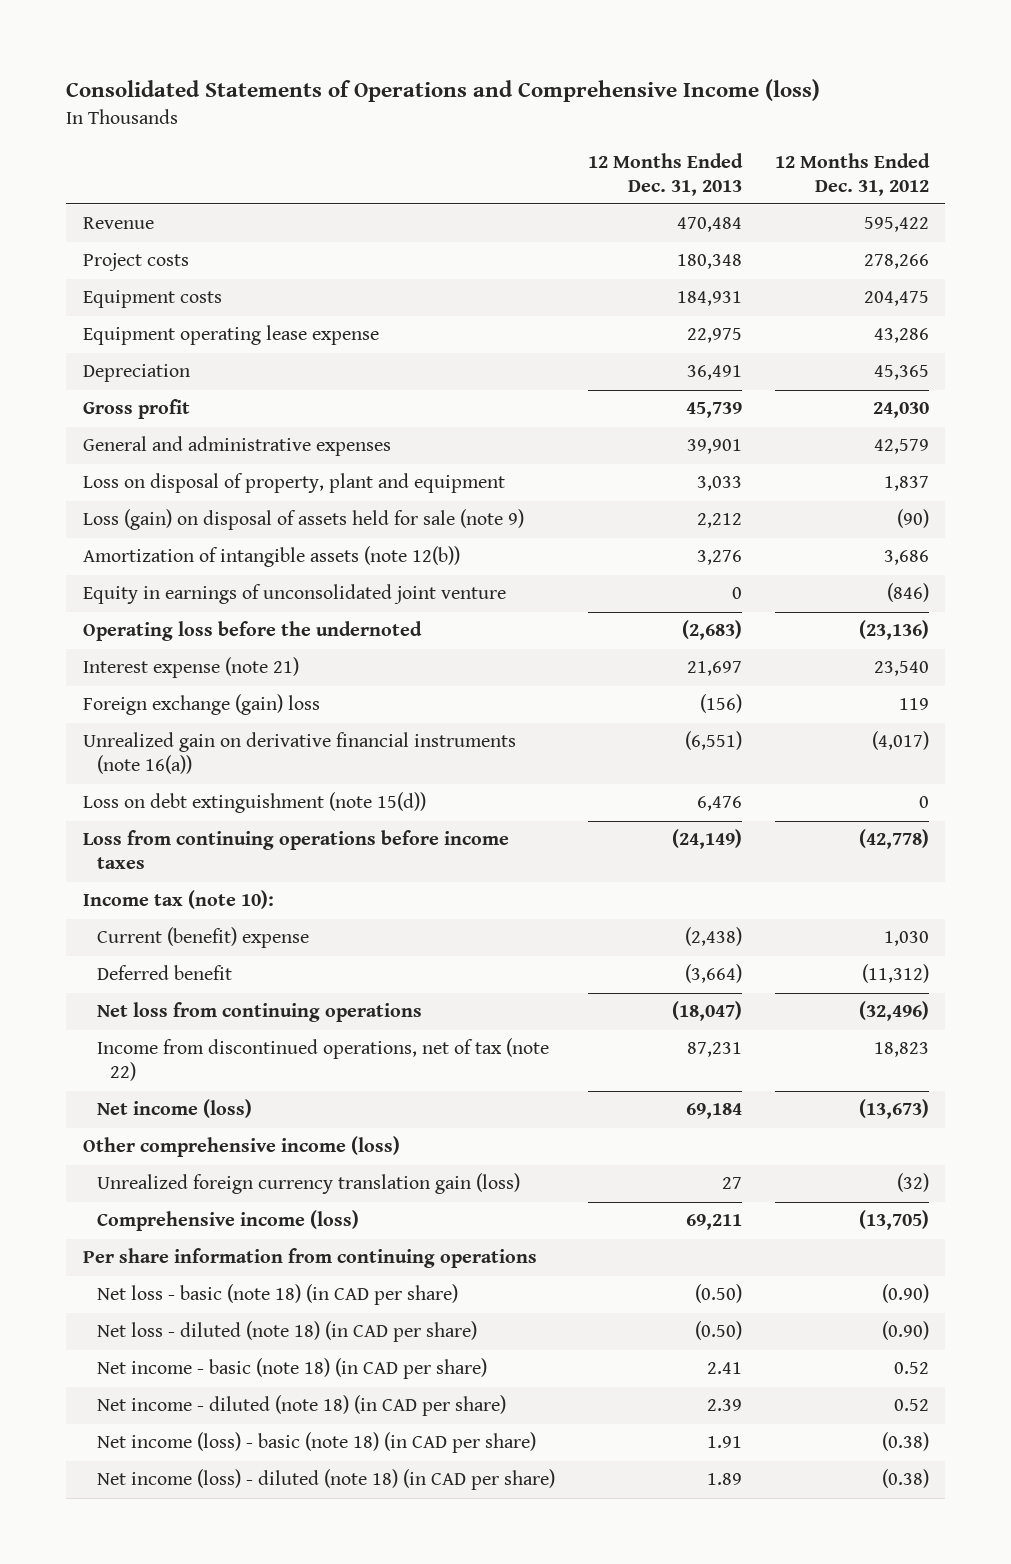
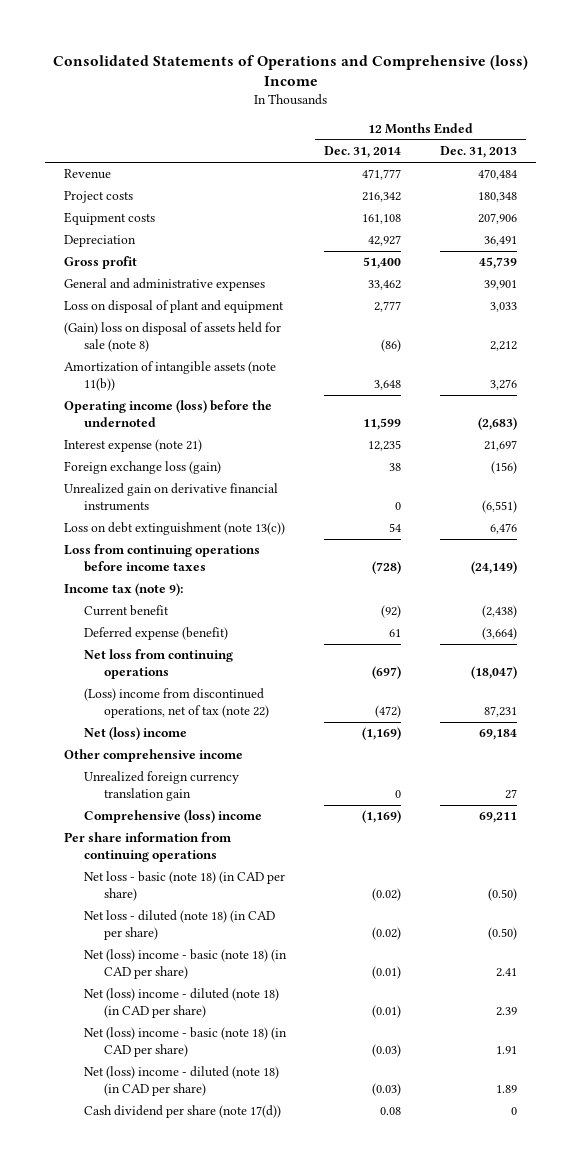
- Consolidated Statements of Operations and Comprehensive Income (loss)
+ Consolidated Statements of Operations and Comprehensive (loss) Income
- | 12 Months Ended Dec. 31, 2013 | 12 Months Ended Dec. 31, 2012
+ | 12 Months Ended Dec. 31, 2014 | 12 Months Ended Dec. 31, 2013
- Equipment costs | 184,931 | 204,475
- Equipment operating lease expense | 22,975 | 43,286
+ Equipment costs | 161,108 | 207,906
- Loss on disposal of property, plant and equipment | 3,033 | 1,837
- Loss (gain) on disposal of assets held for sale (note 9) | 2,212 | (90)
- Amortization of intangible assets (note 12(b)) | 3,276 | 3,686
- Equity in earnings of unconsolidated joint venture | 0 | (846)
- Operating loss before the undernoted | (2,683) | (23,136)
+ Loss on disposal of plant and equipment | 2,777 | 3,033
+ (Gain) loss on disposal of assets held for sale (note 8) | (86) | 2,212
+ Amortization of intangible assets (note 11(b)) | 3,648 | 3,276
+ Operating income (loss) before the undernoted | 11,599 | (2,683)
- Foreign exchange (gain) loss | (156) | 119
- Unrealized gain on derivative financial instruments (note 16(a)) | (6,551) | (4,017)
- Loss on debt extinguishment (note 15(d)) | 6,476 | 0
+ Foreign exchange loss (gain) | 38 | (156)
+ Unrealized gain on derivative financial instruments | 0 | (6,551)
+ Loss on debt extinguishment (note 13(c)) | 54 | 6,476
- Income tax (note 10):
- Current (benefit) expense | (2,438) | 1,030
- Deferred benefit | (3,664) | (11,312)
+ Income tax (note 9):
+ Current benefit | (92) | (2,438)
+ Deferred expense (benefit) | 61 | (3,664)
- Income from discontinued operations, net of tax (note 22) | 87,231 | 18,823
- Net income (loss) | 69,184 | (13,673)
- Other comprehensive income (loss)
- Unrealized foreign currency translation gain (loss) | 27 | (32)
- Comprehensive income (loss) | 69,211 | (13,705)
+ (Loss) income from discontinued operations, net of tax (note 22) | (472) | 87,231
+ Net (loss) income | (1,169) | 69,184
+ Other comprehensive income
+ Unrealized foreign currency translation gain | 0 | 27
+ Comprehensive (loss) income | (1,169) | 69,211
- Net income - basic (note 18) (in CAD per share) | 2.41 | 0.52
- Net income - diluted (note 18) (in CAD per share) | 2.39 | 0.52
- Net income (loss) - basic (note 18) (in CAD per share) | 1.91 | (0.38)
- Net income (loss) - diluted (note 18) (in CAD per share) | 1.89 | (0.38)
+ Net (loss) income - basic (note 18) (in CAD per share) | (0.01) | 2.41
+ Net (loss) income - diluted (note 18) (in CAD per share) | (0.01) | 2.39
+ Net (loss) income - basic (note 18) (in CAD per share) | (0.03) | 1.91
+ Net (loss) income - diluted (note 18) (in CAD per share) | (0.03) | 1.89
+ Cash dividend per share (note 17(d)) | 0.08 | 0

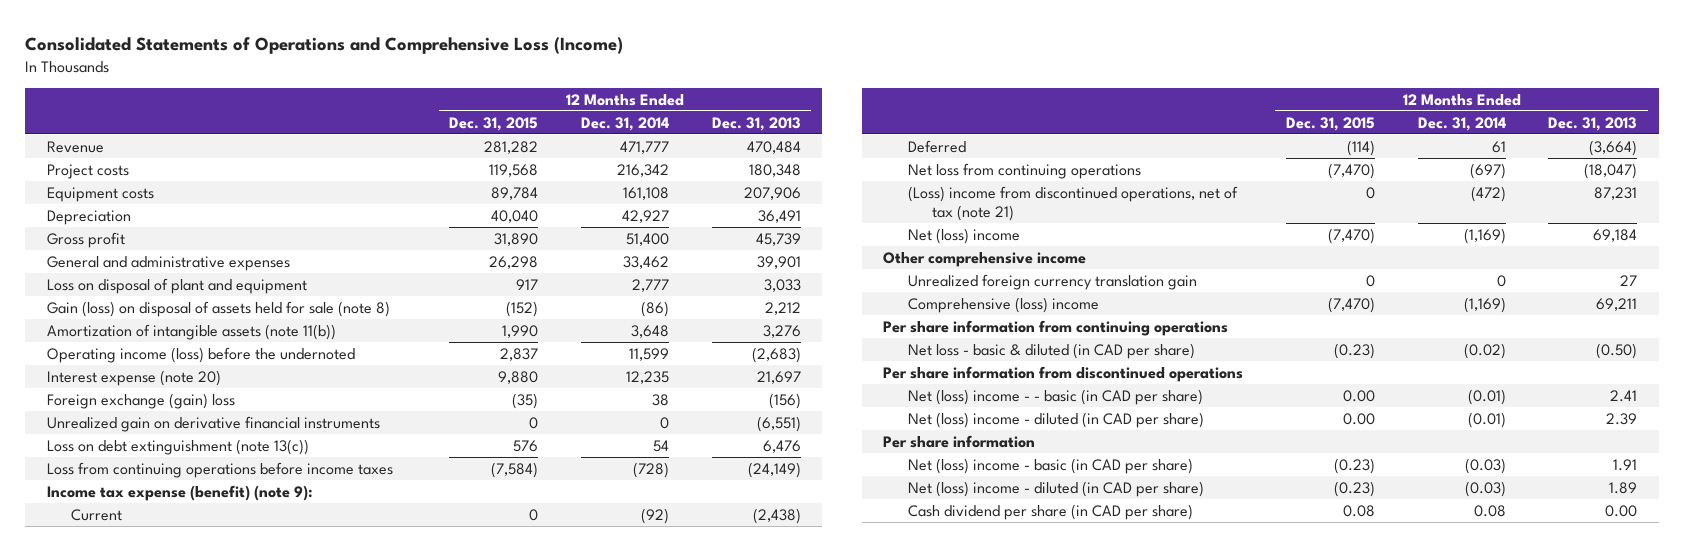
- Consolidated Statements of Operations and Comprehensive (loss) Income
+ Consolidated Statements of Operations and Comprehensive Loss (Income)
- | 12 Months Ended Dec. 31, 2014 | 12 Months Ended Dec. 31, 2013
+ | 12 Months Ended Dec. 31, 2015 | 12 Months Ended Dec. 31, 2014 | 12 Months Ended Dec. 31, 2013
- (Gain) loss on disposal of assets held for sale (note 8) | (86) | 2,212
+ Gain (loss) on disposal of assets held for sale (note 8) | (152) | (86) | 2,212
- Interest expense (note 21) | 12,235 | 21,697
- Foreign exchange loss (gain) | 38 | (156)
+ Interest expense (note 20) | 9,880 | 12,235 | 21,697
+ Foreign exchange (gain) loss | (35) | 38 | (156)
- Income tax (note 9):
- Current benefit | (92) | (2,438)
- Deferred expense (benefit) | 61 | (3,664)
+ Income tax expense (benefit) (note 9):
+ Current | 0 | (92) | (2,438)
+ Deferred | (114) | 61 | (3,664)
- (Loss) income from discontinued operations, net of tax (note 22) | (472) | 87,231
+ (Loss) income from discontinued operations, net of tax (note 21) | 0 | (472) | 87,231
- Net loss - basic (note 18) (in CAD per share) | (0.02) | (0.50)
- Net loss - diluted (note 18) (in CAD per share) | (0.02) | (0.50)
- Net (loss) income - basic (note 18) (in CAD per share) | (0.01) | 2.41
- Net (loss) income - diluted (note 18) (in CAD per share) | (0.01) | 2.39
- Net (loss) income - basic (note 18) (in CAD per share) | (0.03) | 1.91
- Net (loss) income - diluted (note 18) (in CAD per share) | (0.03) | 1.89
- Cash dividend per share (note 17(d)) | 0.08 | 0
+ Net loss - basic & diluted (in CAD per share) | (0.23) | (0.02) | (0.50)
+ Per share information from discontinued operations
+ Net (loss) income - - basic (in CAD per share) | 0.00 | (0.01) | 2.41
+ Net (loss) income - diluted (in CAD per share) | 0.00 | (0.01) | 2.39
+ Per share information
+ Net (loss) income - basic (in CAD per share) | (0.23) | (0.03) | 1.91
+ Net (loss) income - diluted (in CAD per share) | (0.23) | (0.03) | 1.89
+ Cash dividend per share (in CAD per share) | 0.08 | 0.08 | 0.00

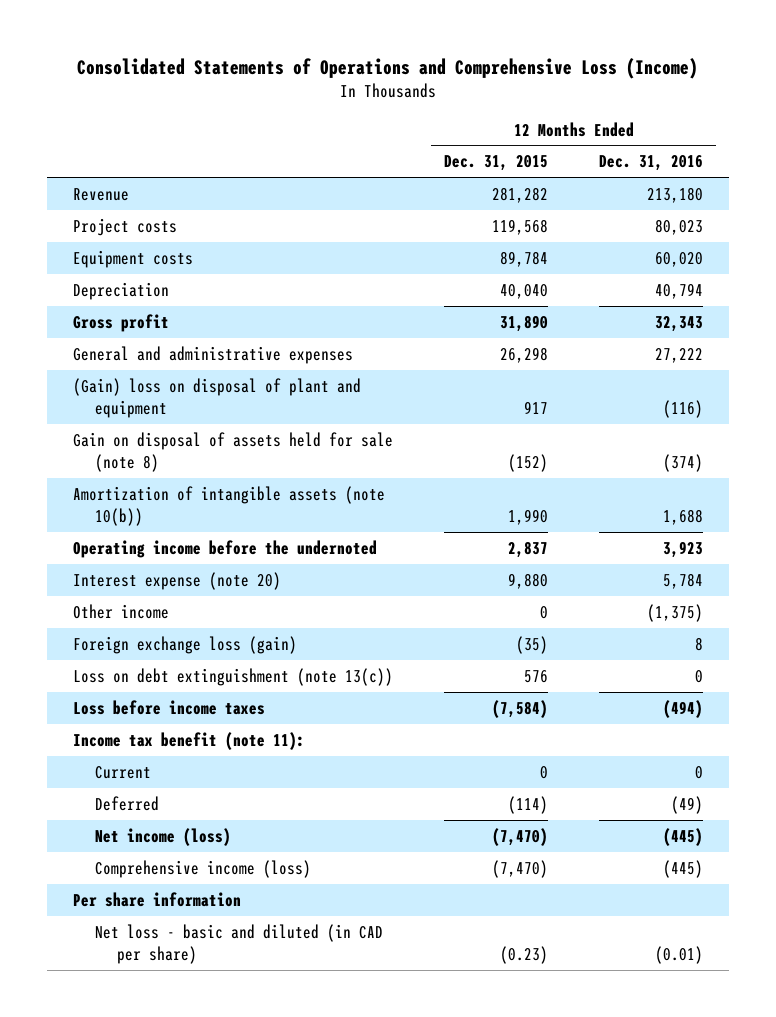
- | 12 Months Ended Dec. 31, 2015 | 12 Months Ended Dec. 31, 2014 | 12 Months Ended Dec. 31, 2013
+ | 12 Months Ended Dec. 31, 2015 | 12 Months Ended Dec. 31, 2016
- Loss on disposal of plant and equipment | 917 | 2,777 | 3,033
- Gain (loss) on disposal of assets held for sale (note 8) | (152) | (86) | 2,212
- Amortization of intangible assets (note 11(b)) | 1,990 | 3,648 | 3,276
- Operating income (loss) before the undernoted | 2,837 | 11,599 | (2,683)
+ (Gain) loss on disposal of plant and equipment | 917 | (116)
+ Gain on disposal of assets held for sale (note 8) | (152) | (374)
+ Amortization of intangible assets (note 10(b)) | 1,990 | 1,688
+ Operating income before the undernoted | 2,837 | 3,923
- Foreign exchange (gain) loss | (35) | 38 | (156)
- Unrealized gain on derivative financial instruments | 0 | 0 | (6,551)
+ Other income | 0 | (1,375)
+ Foreign exchange loss (gain) | (35) | 8
- Loss from continuing operations before income taxes | (7,584) | (728) | (24,149)
- Income tax expense (benefit) (note 9):
+ Loss before income taxes | (7,584) | (494)
+ Income tax benefit (note 11):
- Net loss from continuing operations | (7,470) | (697) | (18,047)
- (Loss) income from discontinued operations, net of tax (note 21) | 0 | (472) | 87,231
- Net (loss) income | (7,470) | (1,169) | 69,184
- Other comprehensive income
- Unrealized foreign currency translation gain | 0 | 0 | 27
- Comprehensive (loss) income | (7,470) | (1,169) | 69,211
- Per share information from continuing operations
- Net loss - basic & diluted (in CAD per share) | (0.23) | (0.02) | (0.50)
- Per share information from discontinued operations
- Net (loss) income - - basic (in CAD per share) | 0.00 | (0.01) | 2.41
- Net (loss) income - diluted (in CAD per share) | 0.00 | (0.01) | 2.39
+ Net income (loss) | (7,470) | (445)
+ Comprehensive income (loss) | (7,470) | (445)
- Net (loss) income - basic (in CAD per share) | (0.23) | (0.03) | 1.91
- Net (loss) income - diluted (in CAD per share) | (0.23) | (0.03) | 1.89
- Cash dividend per share (in CAD per share) | 0.08 | 0.08 | 0.00
+ Net loss - basic and diluted (in CAD per share) | (0.23) | (0.01)

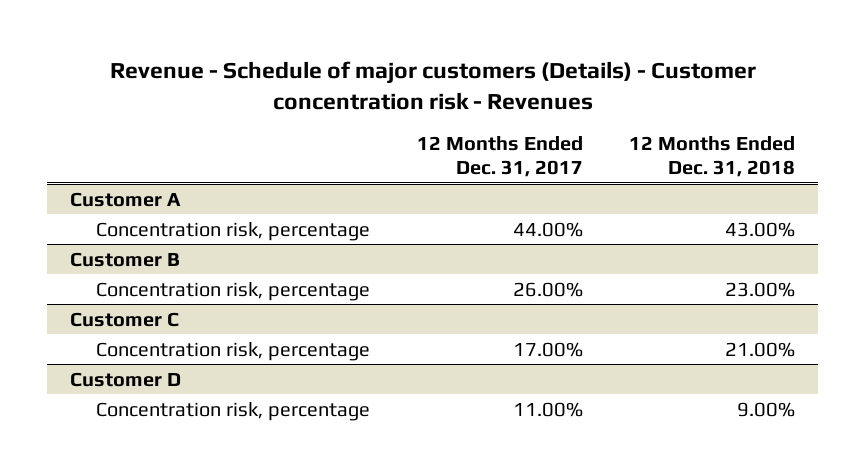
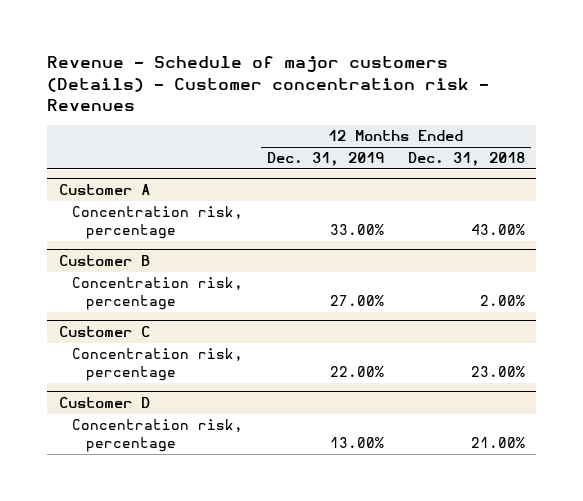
- | 12 Months Ended Dec. 31, 2017 | 12 Months Ended Dec. 31, 2018
+ | 12 Months Ended Dec. 31, 2019 | 12 Months Ended Dec. 31, 2018
@ Customer B
- Concentration risk, percentage | 26.00% | 23.00%
+ Concentration risk, percentage | 27.00% | 2.00%
@ Customer C
- Concentration risk, percentage | 17.00% | 21.00%
+ Concentration risk, percentage | 22.00% | 23.00%
@ Customer D
- Concentration risk, percentage | 11.00% | 9.00%
+ Concentration risk, percentage | 13.00% | 21.00%

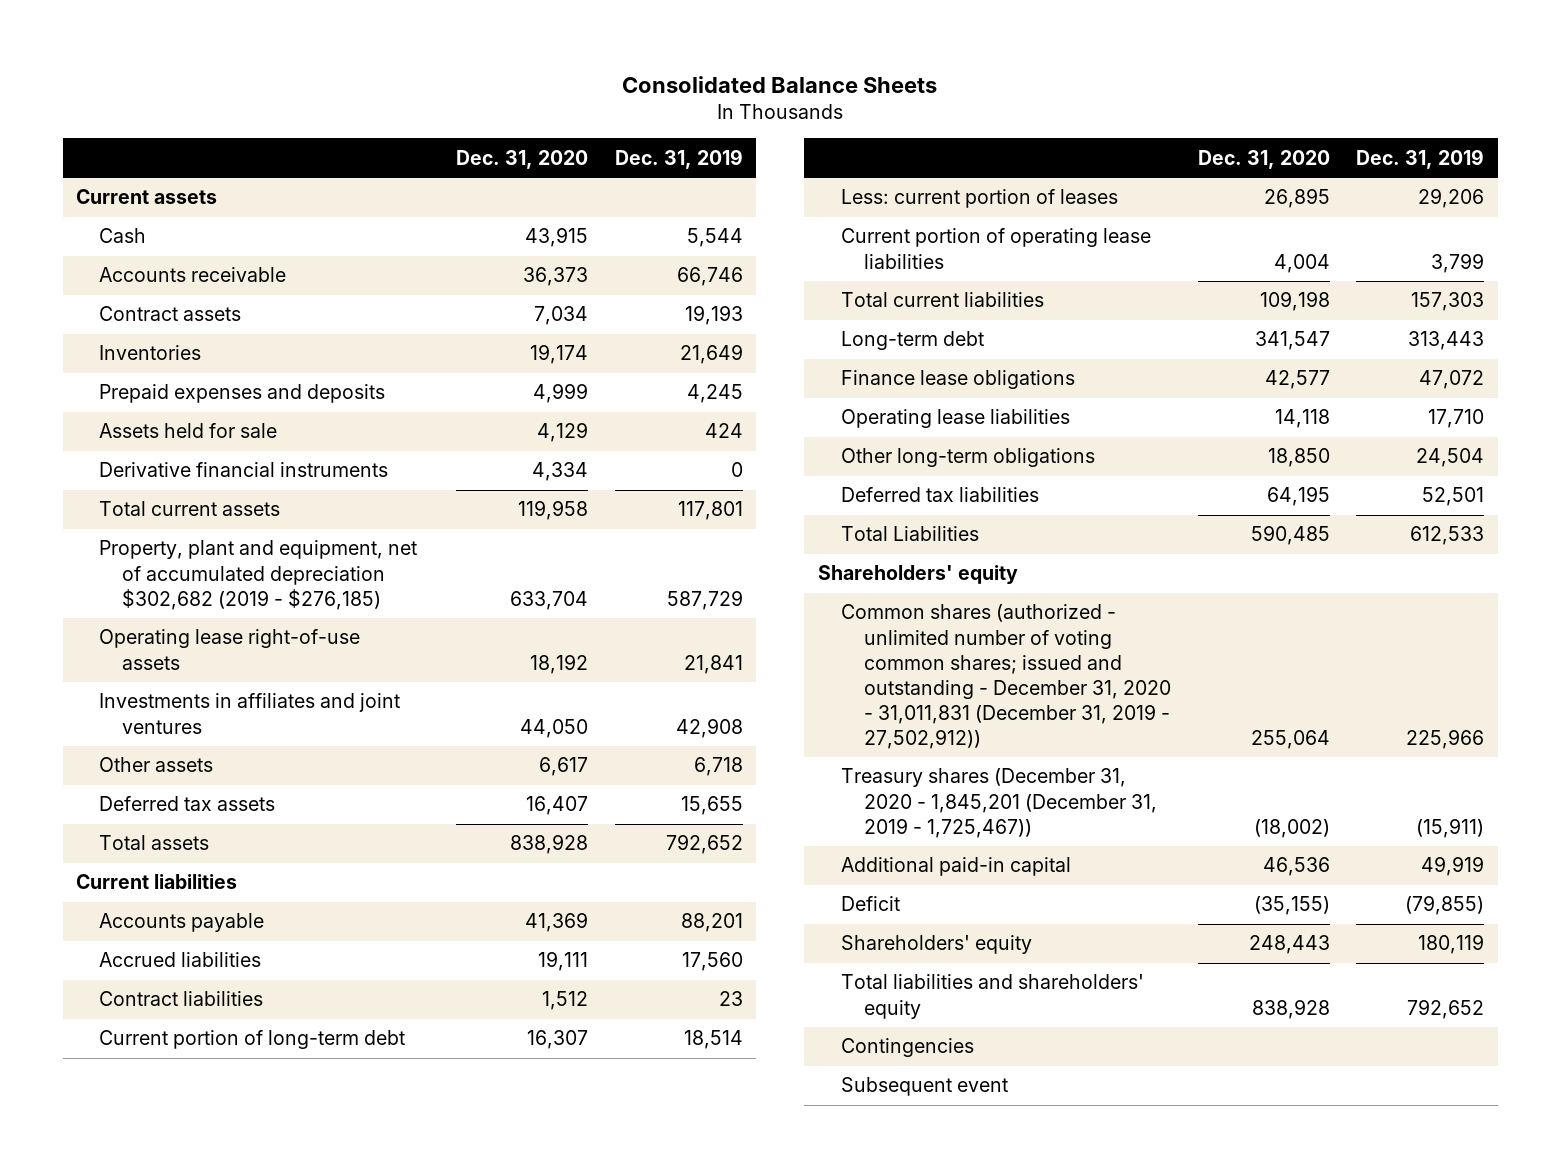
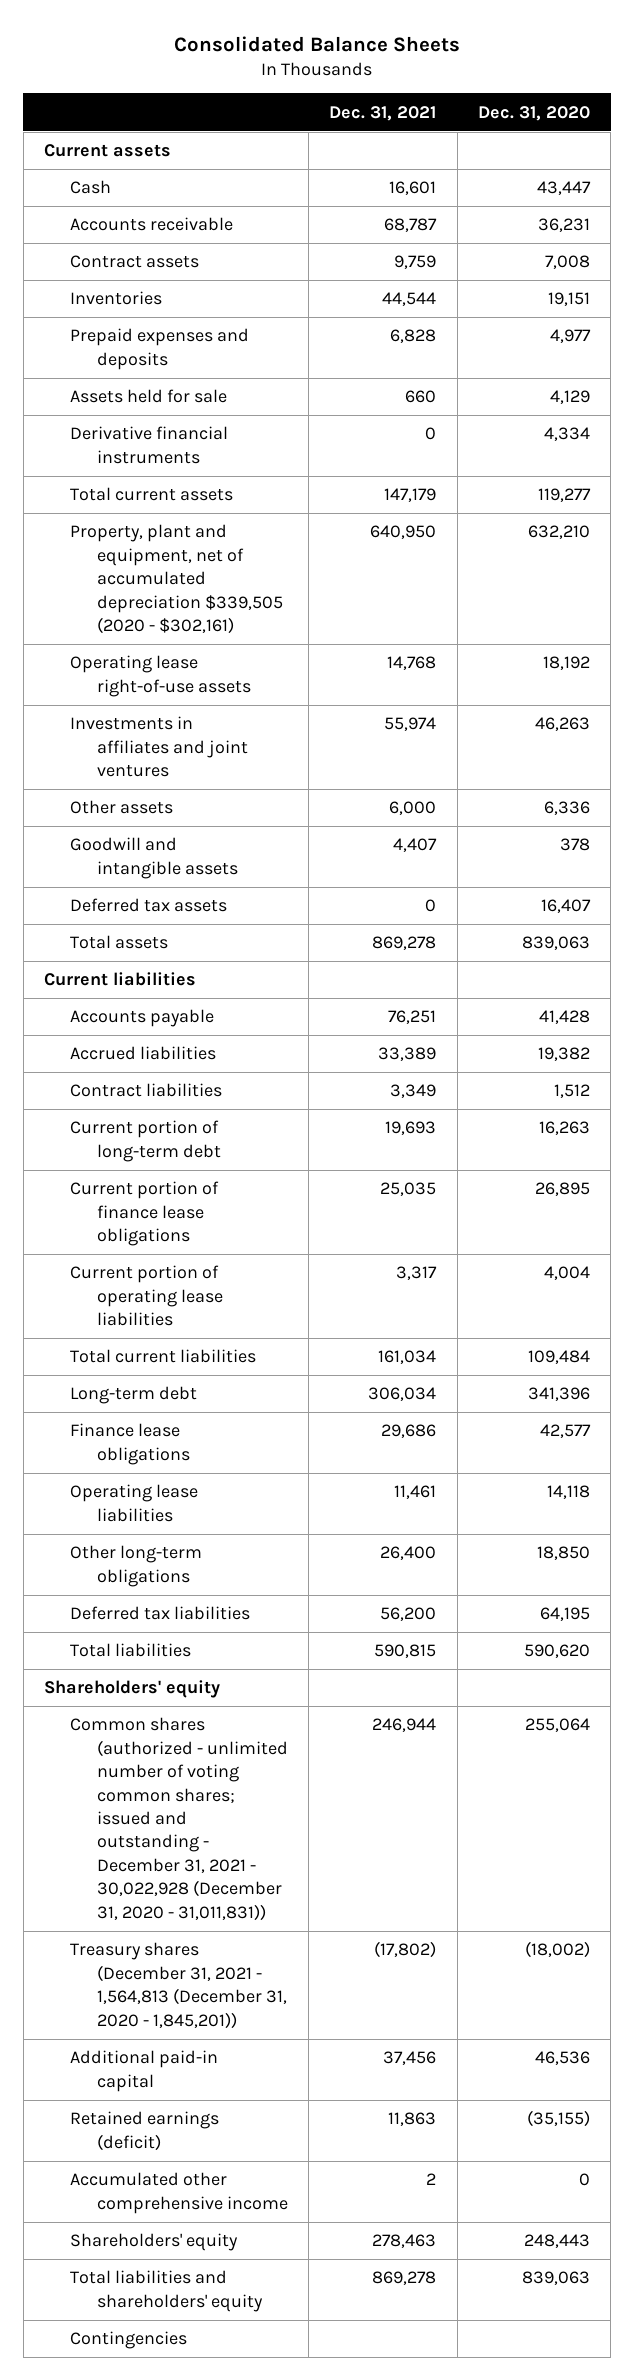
- | Dec. 31, 2020 | Dec. 31, 2019
+ | Dec. 31, 2021 | Dec. 31, 2020
- Cash | 43,915 | 5,544
- Accounts receivable | 36,373 | 66,746
- Contract assets | 7,034 | 19,193
- Inventories | 19,174 | 21,649
- Prepaid expenses and deposits | 4,999 | 4,245
+ Cash | 16,601 | 43,447
+ Accounts receivable | 68,787 | 36,231
+ Contract assets | 9,759 | 7,008
+ Inventories | 44,544 | 19,151
+ Prepaid expenses and deposits | 6,828 | 4,977
- Total current assets | 119,958 | 117,801
- Property, plant and equipment, net of accumulated depreciation $302,682 (2019 - $276,185) | 633,704 | 587,729
+ Total current assets | 147,179 | 119,277
+ Property, plant and equipment, net of accumulated depreciation $339,505 (2020 - $302,161) | 640,950 | 632,210
- Investments in affiliates and joint ventures | 44,050 | 42,908
- Other assets | 6,617 | 6,718
+ Investments in affiliates and joint ventures | 55,974 | 46,263
+ Other assets | 6,000 | 6,336
+ Goodwill and intangible assets | 4,407 | 378
- Total assets | 838,928 | 792,652
+ Total assets | 869,278 | 839,063
- Accounts payable | 41,369 | 88,201
- Accrued liabilities | 19,111 | 17,560
+ Accounts payable | 76,251 | 41,428
+ Accrued liabilities | 33,389 | 19,382
- Current portion of long-term debt | 16,307 | 18,514
- Less: current portion of leases | 26,895 | 29,206
+ Current portion of long-term debt | 19,693 | 16,263
+ Current portion of finance lease obligations | 25,035 | 26,895
- Total current liabilities | 109,198 | 157,303
- Long-term debt | 341,547 | 313,443
+ Total current liabilities | 161,034 | 109,484
+ Long-term debt | 306,034 | 341,396
- Total Liabilities | 590,485 | 612,533
+ Total liabilities | 590,815 | 590,620
- Common shares (authorized - unlimited number of voting common shares; issued and outstanding - December 31, 2020 - 31,011,831 (December 31, 2019 - 27,502,912)) | 255,064 | 225,966
- Treasury shares (December 31, 2020 - 1,845,201 (December 31, 2019 - 1,725,467)) | (18,002) | (15,911)
+ Common shares (authorized - unlimited number of voting common shares; issued and outstanding - December 31, 2021 - 30,022,928 (December 31, 2020 - 31,011,831)) | 246,944 | 255,064
+ Treasury shares (December 31, 2021 - 1,564,813 (December 31, 2020 - 1,845,201)) | (17,802) | (18,002)
- Deficit | (35,155) | (79,855)
+ Retained earnings (deficit) | 11,863 | (35,155)
+ Accumulated other comprehensive income | 2 | 0
- Total liabilities and shareholders' equity | 838,928 | 792,652
+ Total liabilities and shareholders' equity | 869,278 | 839,063
- Subsequent event

